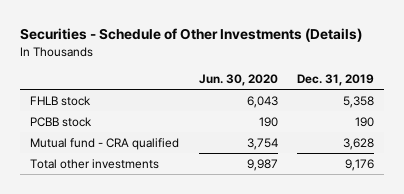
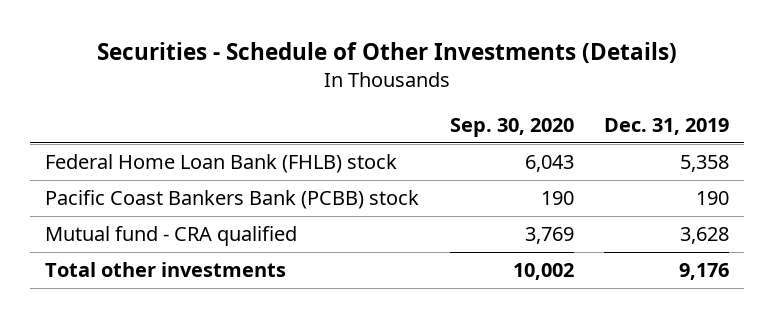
- | Jun. 30, 2020 | Dec. 31, 2019
+ | Sep. 30, 2020 | Dec. 31, 2019
- FHLB stock | 6,043 | 5,358
- PCBB stock | 190 | 190
+ Federal Home Loan Bank (FHLB) stock | 6,043 | 5,358
+ Pacific Coast Bankers Bank (PCBB) stock | 190 | 190

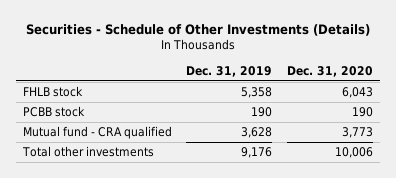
- | Sep. 30, 2020 | Dec. 31, 2019
+ | Dec. 31, 2019 | Dec. 31, 2020
- Federal Home Loan Bank (FHLB) stock | 6,043 | 5,358
- Pacific Coast Bankers Bank (PCBB) stock | 190 | 190
+ FHLB stock | 5,358 | 6,043
+ PCBB stock | 190 | 190

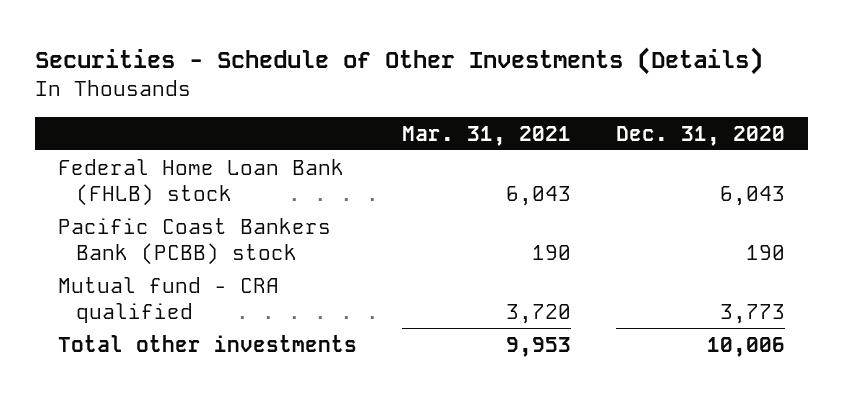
- | Dec. 31, 2019 | Dec. 31, 2020
+ | Mar. 31, 2021 | Dec. 31, 2020
- FHLB stock | 5,358 | 6,043
- PCBB stock | 190 | 190
+ Federal Home Loan Bank (FHLB) stock | 6,043 | 6,043
+ Pacific Coast Bankers Bank (PCBB) stock | 190 | 190

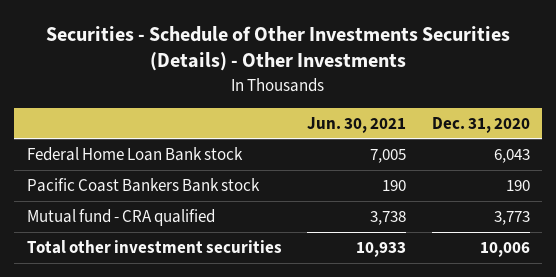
- Securities - Schedule of Other Investments (Details)
+ Securities - Schedule of Other Investments Securities (Details) - Other Investments
- | Mar. 31, 2021 | Dec. 31, 2020
+ | Jun. 30, 2021 | Dec. 31, 2020
- Federal Home Loan Bank (FHLB) stock | 6,043 | 6,043
- Pacific Coast Bankers Bank (PCBB) stock | 190 | 190
+ Federal Home Loan Bank stock | 7,005 | 6,043
+ Pacific Coast Bankers Bank stock | 190 | 190
- Total other investments | 9,953 | 10,006
+ Total other investment securities | 10,933 | 10,006

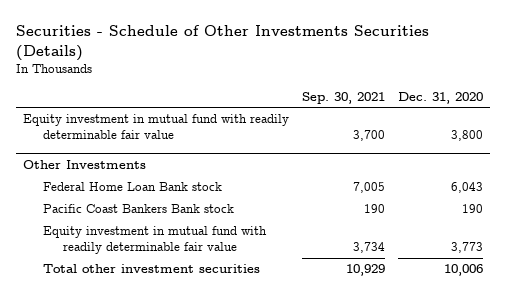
- Securities - Schedule of Other Investments Securities (Details) - Other Investments
+ Securities - Schedule of Other Investments Securities (Details)
- | Jun. 30, 2021 | Dec. 31, 2020
+ | Sep. 30, 2021 | Dec. 31, 2020
+ Equity investment in mutual fund with readily determinable fair value | 3,700 | 3,800
+ Other Investments
- Mutual fund - CRA qualified | 3,738 | 3,773
+ Equity investment in mutual fund with readily determinable fair value | 3,734 | 3,773

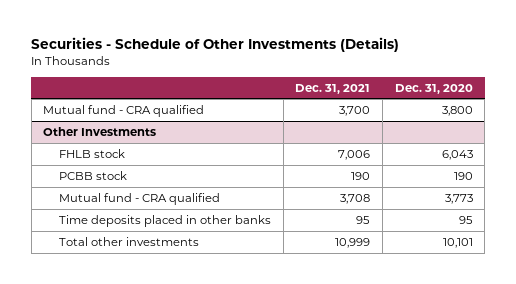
- Securities - Schedule of Other Investments Securities (Details)
+ Securities - Schedule of Other Investments (Details)
- | Sep. 30, 2021 | Dec. 31, 2020
+ | Dec. 31, 2021 | Dec. 31, 2020
- Equity investment in mutual fund with readily determinable fair value | 3,700 | 3,800
+ Mutual fund - CRA qualified | 3,700 | 3,800
@ Other Investments
- Federal Home Loan Bank stock | 7,005 | 6,043
- Pacific Coast Bankers Bank stock | 190 | 190
- Equity investment in mutual fund with readily determinable fair value | 3,734 | 3,773
- Total other investment securities | 10,929 | 10,006
+ FHLB stock | 7,006 | 6,043
+ PCBB stock | 190 | 190
+ Mutual fund - CRA qualified | 3,708 | 3,773
+ Time deposits placed in other banks | 95 | 95
+ Total other investments | 10,999 | 10,101

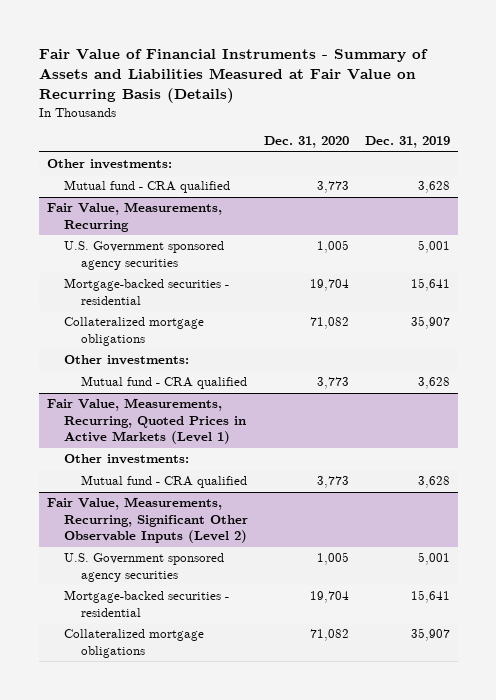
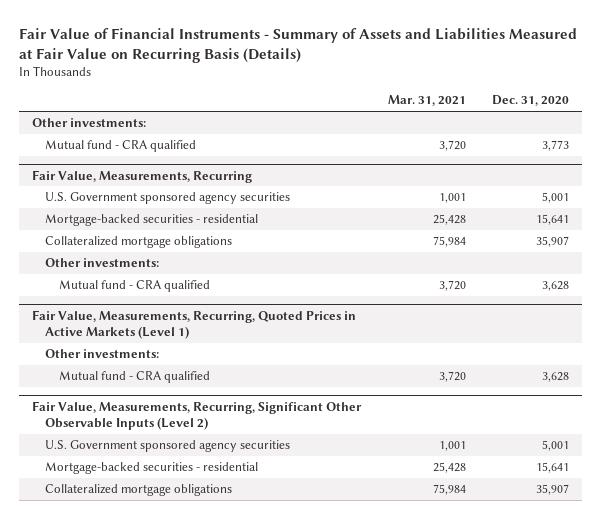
- | Dec. 31, 2020 | Dec. 31, 2019
+ | Mar. 31, 2021 | Dec. 31, 2020
@ Fair Value, Measurements, Recurring
- U.S. Government sponsored agency securities | 1,005 | 5,001
- Mortgage-backed securities - residential | 19,704 | 15,641
- Collateralized mortgage obligations | 71,082 | 35,907
+ U.S. Government sponsored agency securities | 1,001 | 5,001
+ Mortgage-backed securities - residential | 25,428 | 15,641
+ Collateralized mortgage obligations | 75,984 | 35,907
- Mutual fund - CRA qualified | 3,773 | 3,628
+ Mutual fund - CRA qualified | 3,720 | 3,628
@ Fair Value, Measurements, Recurring, Quoted Prices in Active Markets (Level 1)
- Mutual fund - CRA qualified | 3,773 | 3,628
+ Mutual fund - CRA qualified | 3,720 | 3,628
@ Fair Value, Measurements, Recurring, Significant Other Observable Inputs (Level 2)
- U.S. Government sponsored agency securities | 1,005 | 5,001
- Mortgage-backed securities - residential | 19,704 | 15,641
- Collateralized mortgage obligations | 71,082 | 35,907
+ U.S. Government sponsored agency securities | 1,001 | 5,001
+ Mortgage-backed securities - residential | 25,428 | 15,641
+ Collateralized mortgage obligations | 75,984 | 35,907

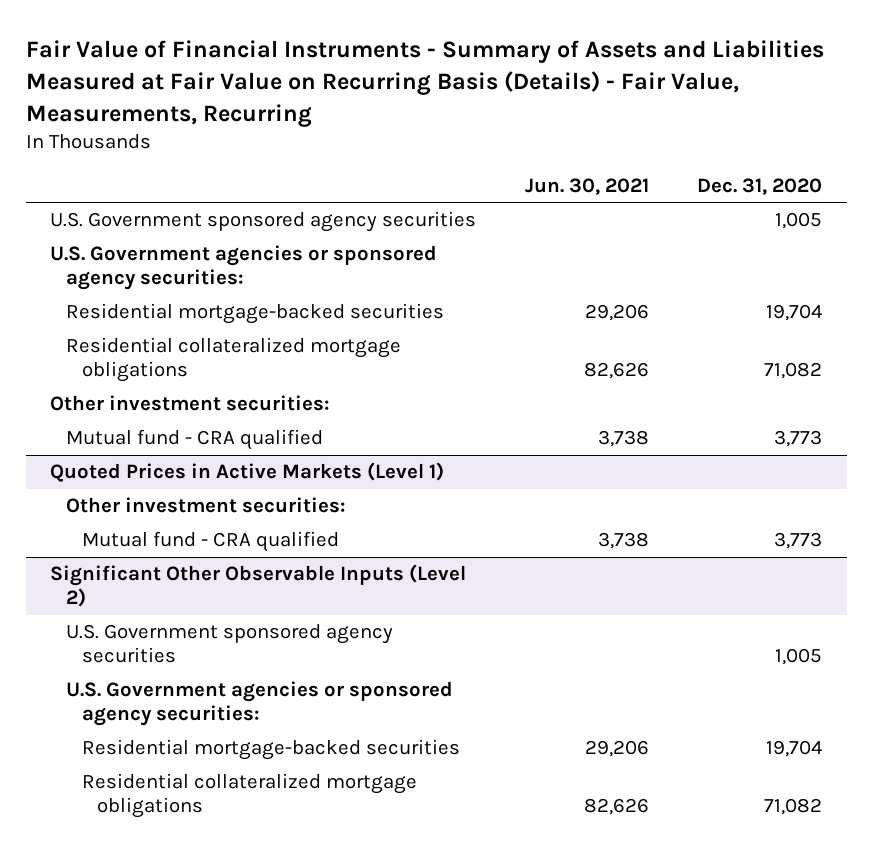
- Fair Value of Financial Instruments - Summary of Assets and Liabilities Measured at Fair Value on Recurring Basis (Details)
+ Fair Value of Financial Instruments - Summary of Assets and Liabilities Measured at Fair Value on Recurring Basis (Details) - Fair Value, Measurements, Recurring
- | Mar. 31, 2021 | Dec. 31, 2020
+ | Jun. 30, 2021 | Dec. 31, 2020
- Other investments:
+ U.S. Government sponsored agency securities | | 1,005
+ U.S. Government agencies or sponsored agency securities:
+ Residential mortgage-backed securities | 29,206 | 19,704
+ Residential collateralized mortgage obligations | 82,626 | 71,082
+ Other investment securities:
- Fair Value, Measurements, Recurring
- U.S. Government sponsored agency securities | 1,001 | 5,001
- Mortgage-backed securities - residential | 25,428 | 15,641
- Collateralized mortgage obligations | 75,984 | 35,907
- Other investments:
- Mutual fund - CRA qualified | 3,720 | 3,628
- Fair Value, Measurements, Recurring, Quoted Prices in Active Markets (Level 1)
- Other investments:
- Mutual fund - CRA qualified | 3,720 | 3,628
- Fair Value, Measurements, Recurring, Significant Other Observable Inputs (Level 2)
- U.S. Government sponsored agency securities | 1,001 | 5,001
- Mortgage-backed securities - residential | 25,428 | 15,641
- Collateralized mortgage obligations | 75,984 | 35,907
+ Quoted Prices in Active Markets (Level 1)
+ Other investment securities:
+ Mutual fund - CRA qualified | 3,738 | 3,773
+ Significant Other Observable Inputs (Level 2)
+ U.S. Government sponsored agency securities | | 1,005
+ U.S. Government agencies or sponsored agency securities:
+ Residential mortgage-backed securities | 29,206 | 19,704
+ Residential collateralized mortgage obligations | 82,626 | 71,082

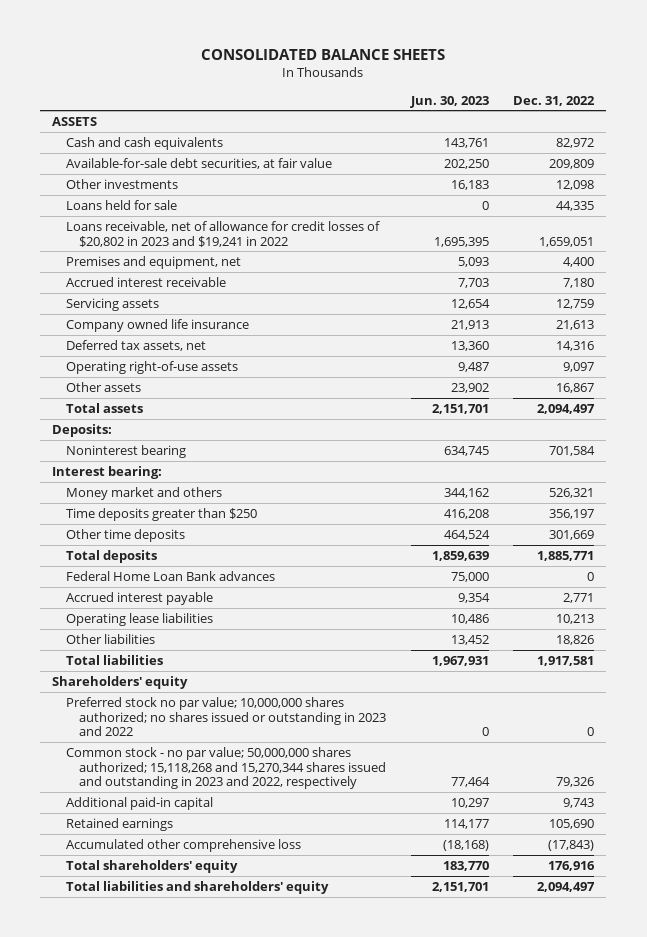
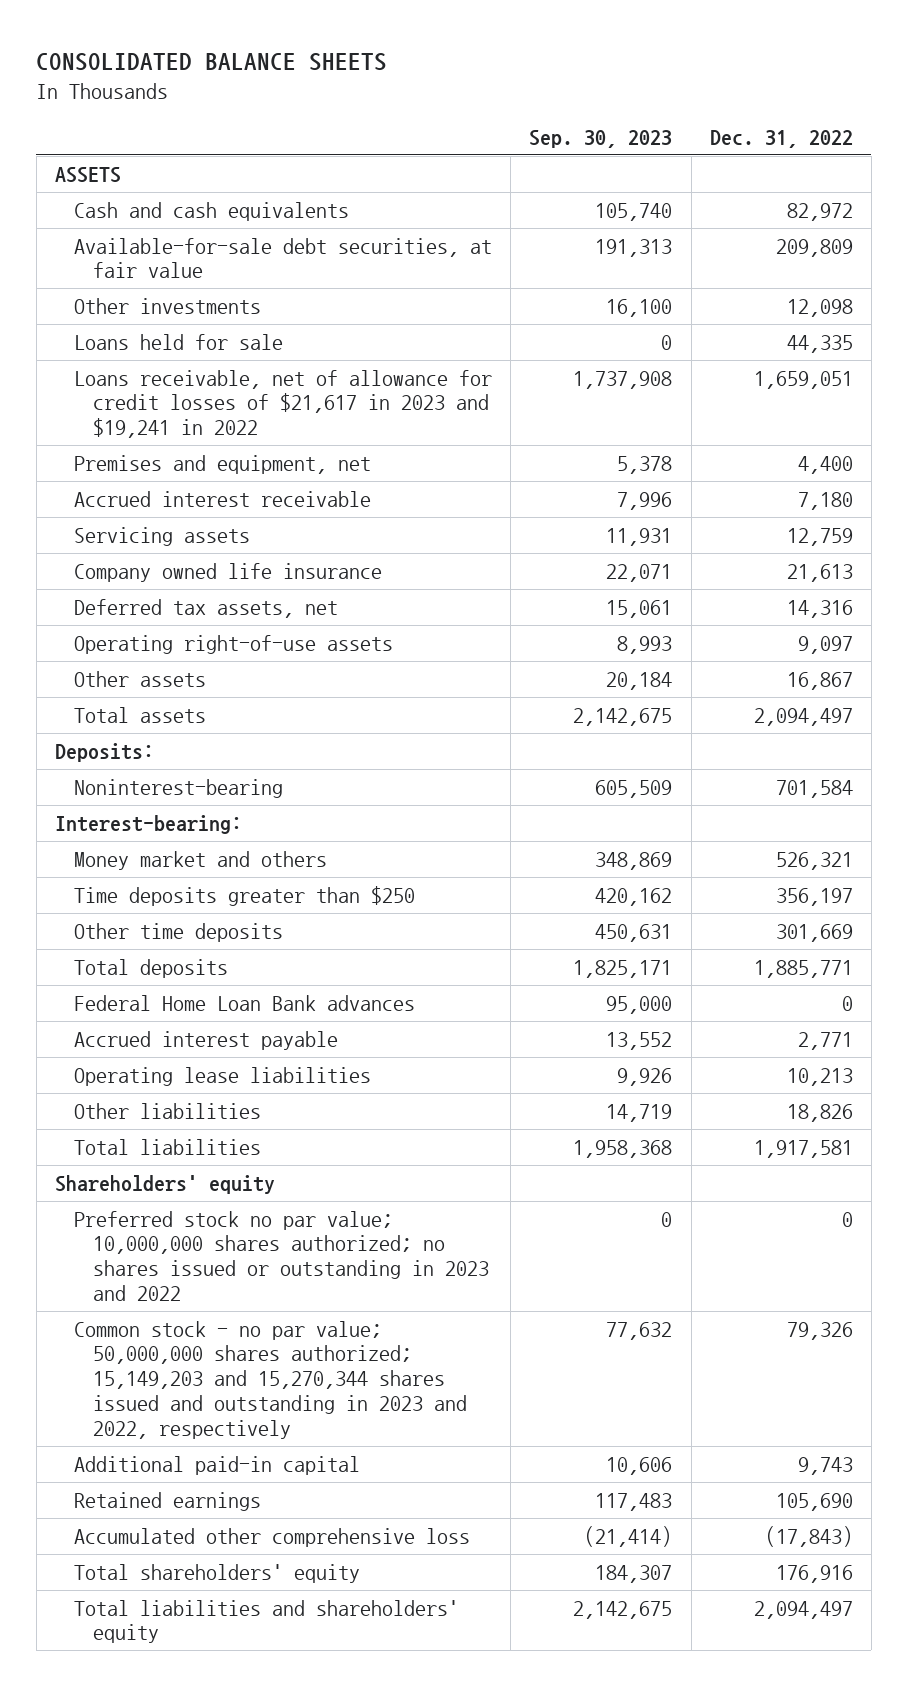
- | Jun. 30, 2023 | Dec. 31, 2022
+ | Sep. 30, 2023 | Dec. 31, 2022
- Loans receivable, net of allowance for credit losses of $20,802 in 2023 and $19,241 in 2022 | 1,695,395 | 1,659,051
+ Loans receivable, net of allowance for credit losses of $21,617 in 2023 and $19,241 in 2022 | 1,737,908 | 1,659,051
- Noninterest bearing | 634,745 | 701,584
- Interest bearing:
+ Noninterest-bearing | 605,509 | 701,584
+ Interest-bearing:
- Common stock - no par value; 50,000,000 shares authorized; 15,118,268 and 15,270,344 shares issued and outstanding in 2023 and 2022, respectively | 77,464 | 79,326
+ Common stock - no par value; 50,000,000 shares authorized; 15,149,203 and 15,270,344 shares issued and outstanding in 2023 and 2022, respectively | 77,632 | 79,326

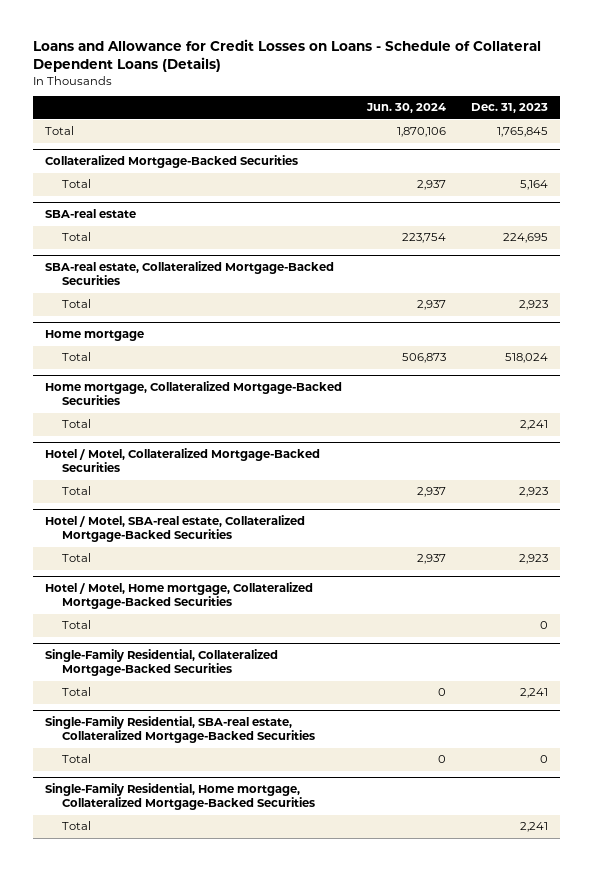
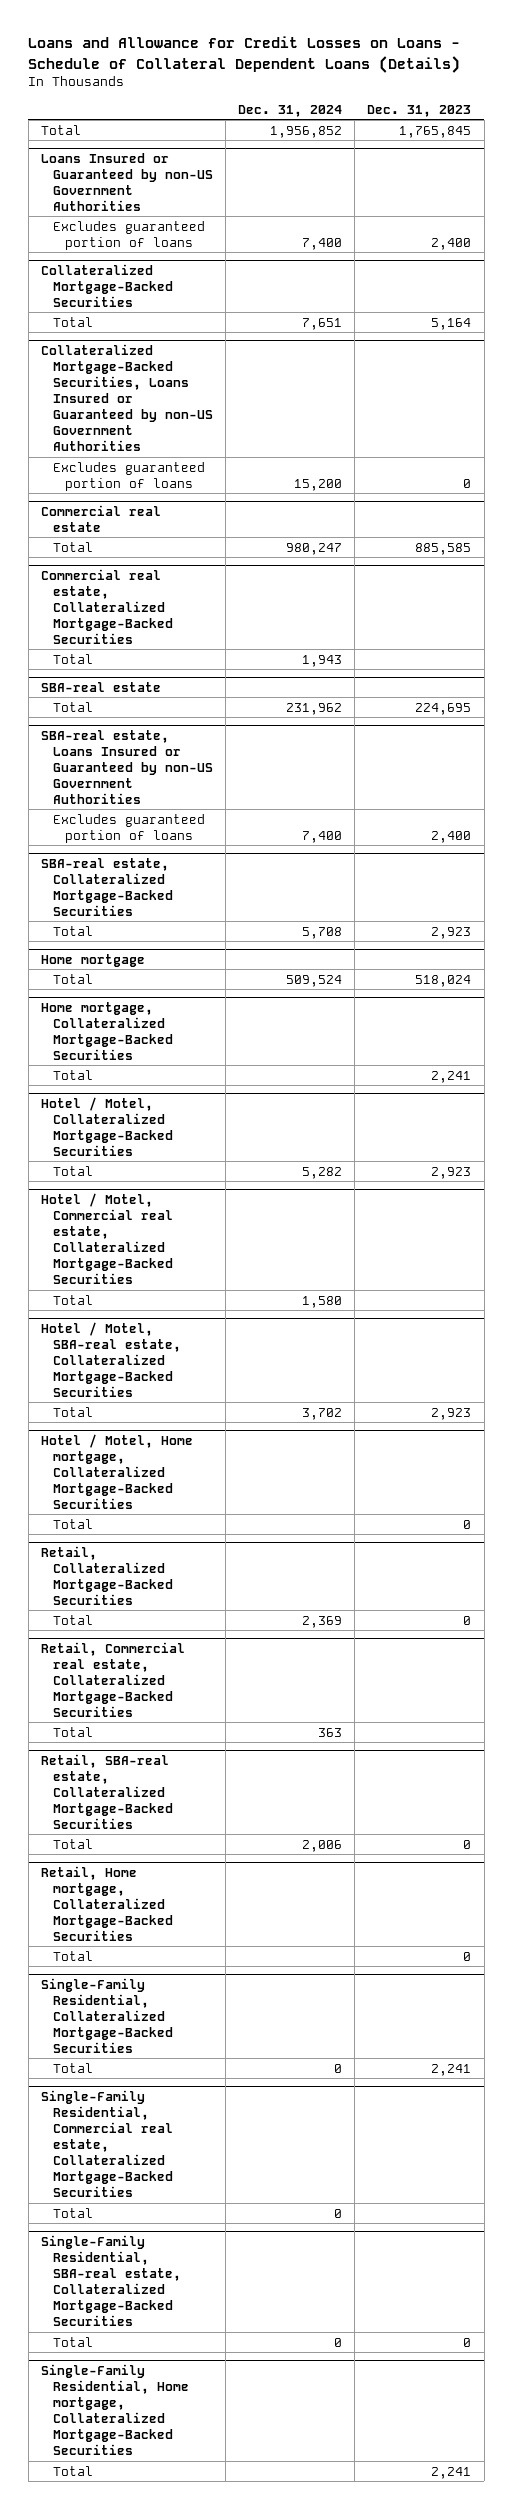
- | Jun. 30, 2024 | Dec. 31, 2023
+ | Dec. 31, 2024 | Dec. 31, 2023
+ Loans Insured or Guaranteed by non-US Government Authorities
+ Excludes guaranteed portion of loans | 7,400 | 2,400
+ Collateralized Mortgage-Backed Securities, Loans Insured or Guaranteed by non-US Government Authorities
+ Excludes guaranteed portion of loans | 15,200 | 0
+ Commercial real estate
+ Total | 980,247 | 885,585
+ Commercial real estate, Collateralized Mortgage-Backed Securities
+ Total | 1,943 |
+ SBA-real estate, Loans Insured or Guaranteed by non-US Government Authorities
+ Excludes guaranteed portion of loans | 7,400 | 2,400
+ Hotel / Motel, Commercial real estate, Collateralized Mortgage-Backed Securities
+ Total | 1,580 |
+ Retail, Collateralized Mortgage-Backed Securities
+ Total | 2,369 | 0
+ Retail, Commercial real estate, Collateralized Mortgage-Backed Securities
+ Total | 363 |
+ Retail, SBA-real estate, Collateralized Mortgage-Backed Securities
+ Total | 2,006 | 0
+ Retail, Home mortgage, Collateralized Mortgage-Backed Securities
+ Total | | 0
+ Single-Family Residential, Commercial real estate, Collateralized Mortgage-Backed Securities
+ Total | 0 |

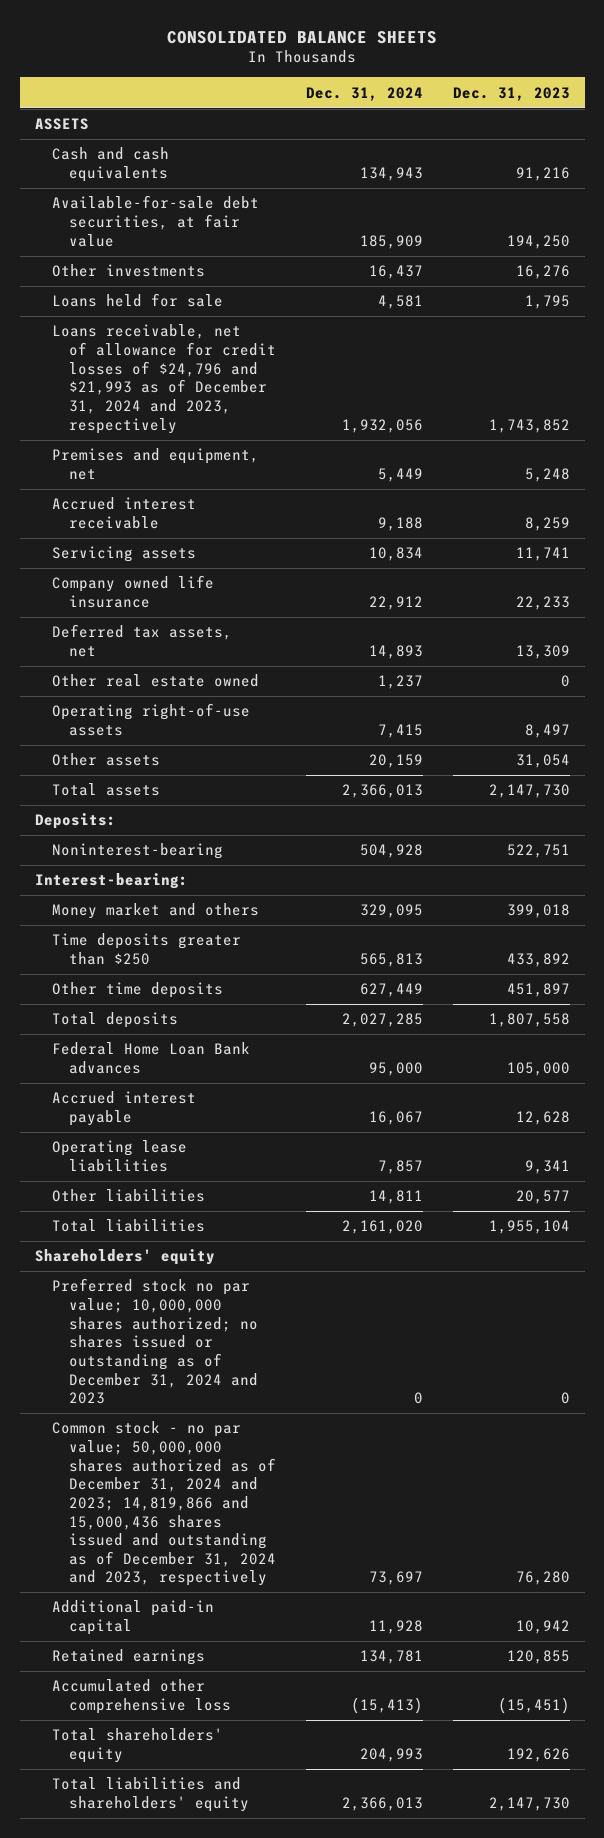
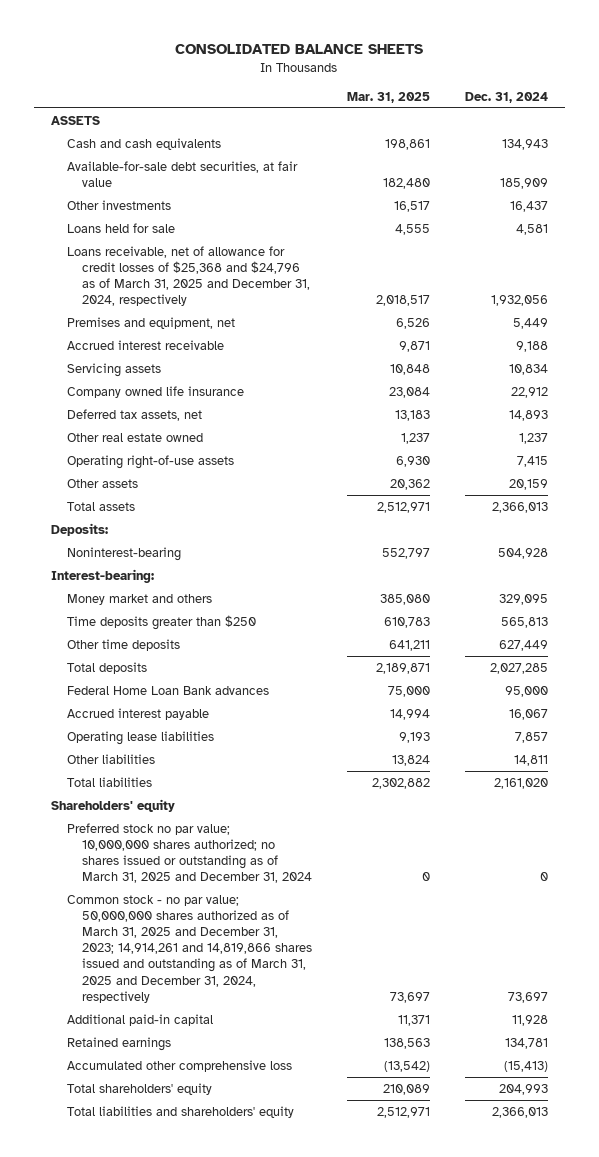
- | Dec. 31, 2024 | Dec. 31, 2023
+ | Mar. 31, 2025 | Dec. 31, 2024
- Loans receivable, net of allowance for credit losses of $24,796 and $21,993 as of December 31, 2024 and 2023, respectively | 1,932,056 | 1,743,852
+ Loans receivable, net of allowance for credit losses of $25,368 and $24,796 as of March 31, 2025 and December 31, 2024, respectively | 2,018,517 | 1,932,056
- Preferred stock no par value; 10,000,000 shares authorized; no shares issued or outstanding as of December 31, 2024 and 2023 | 0 | 0
- Common stock - no par value; 50,000,000 shares authorized as of December 31, 2024 and 2023; 14,819,866 and 15,000,436 shares issued and outstanding as of December 31, 2024 and 2023, respectively | 73,697 | 76,280
+ Preferred stock no par value; 10,000,000 shares authorized; no shares issued or outstanding as of March 31, 2025 and December 31, 2024 | 0 | 0
+ Common stock - no par value; 50,000,000 shares authorized as of March 31, 2025 and December 31, 2023; 14,914,261 and 14,819,866 shares issued and outstanding as of March 31, 2025 and December 31, 2024, respectively | 73,697 | 73,697

